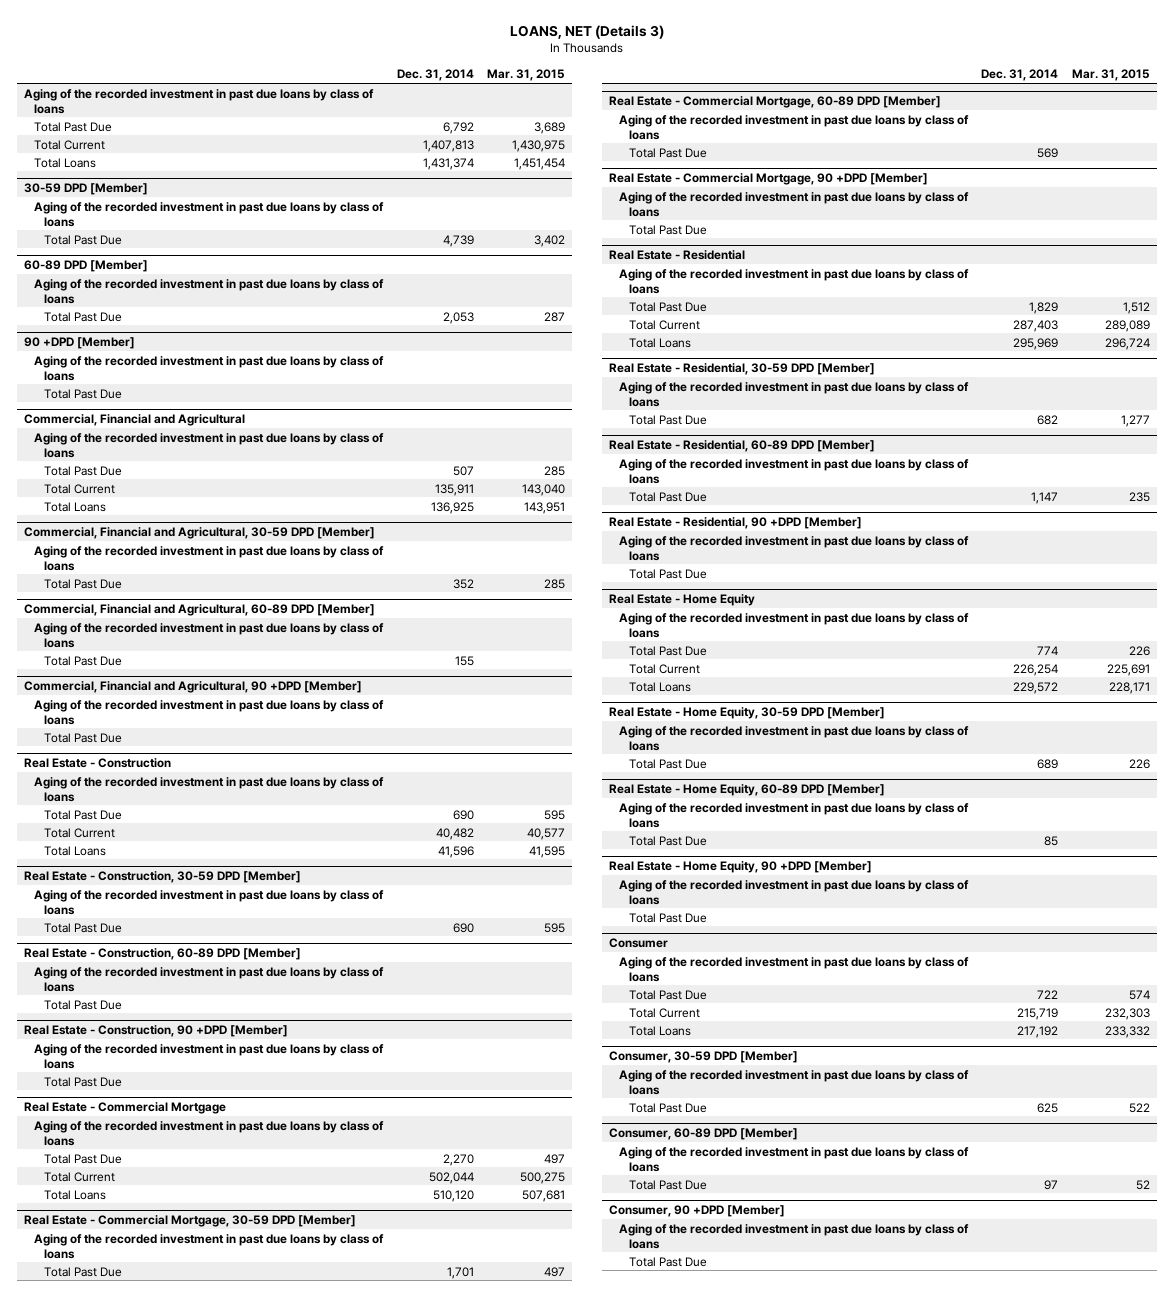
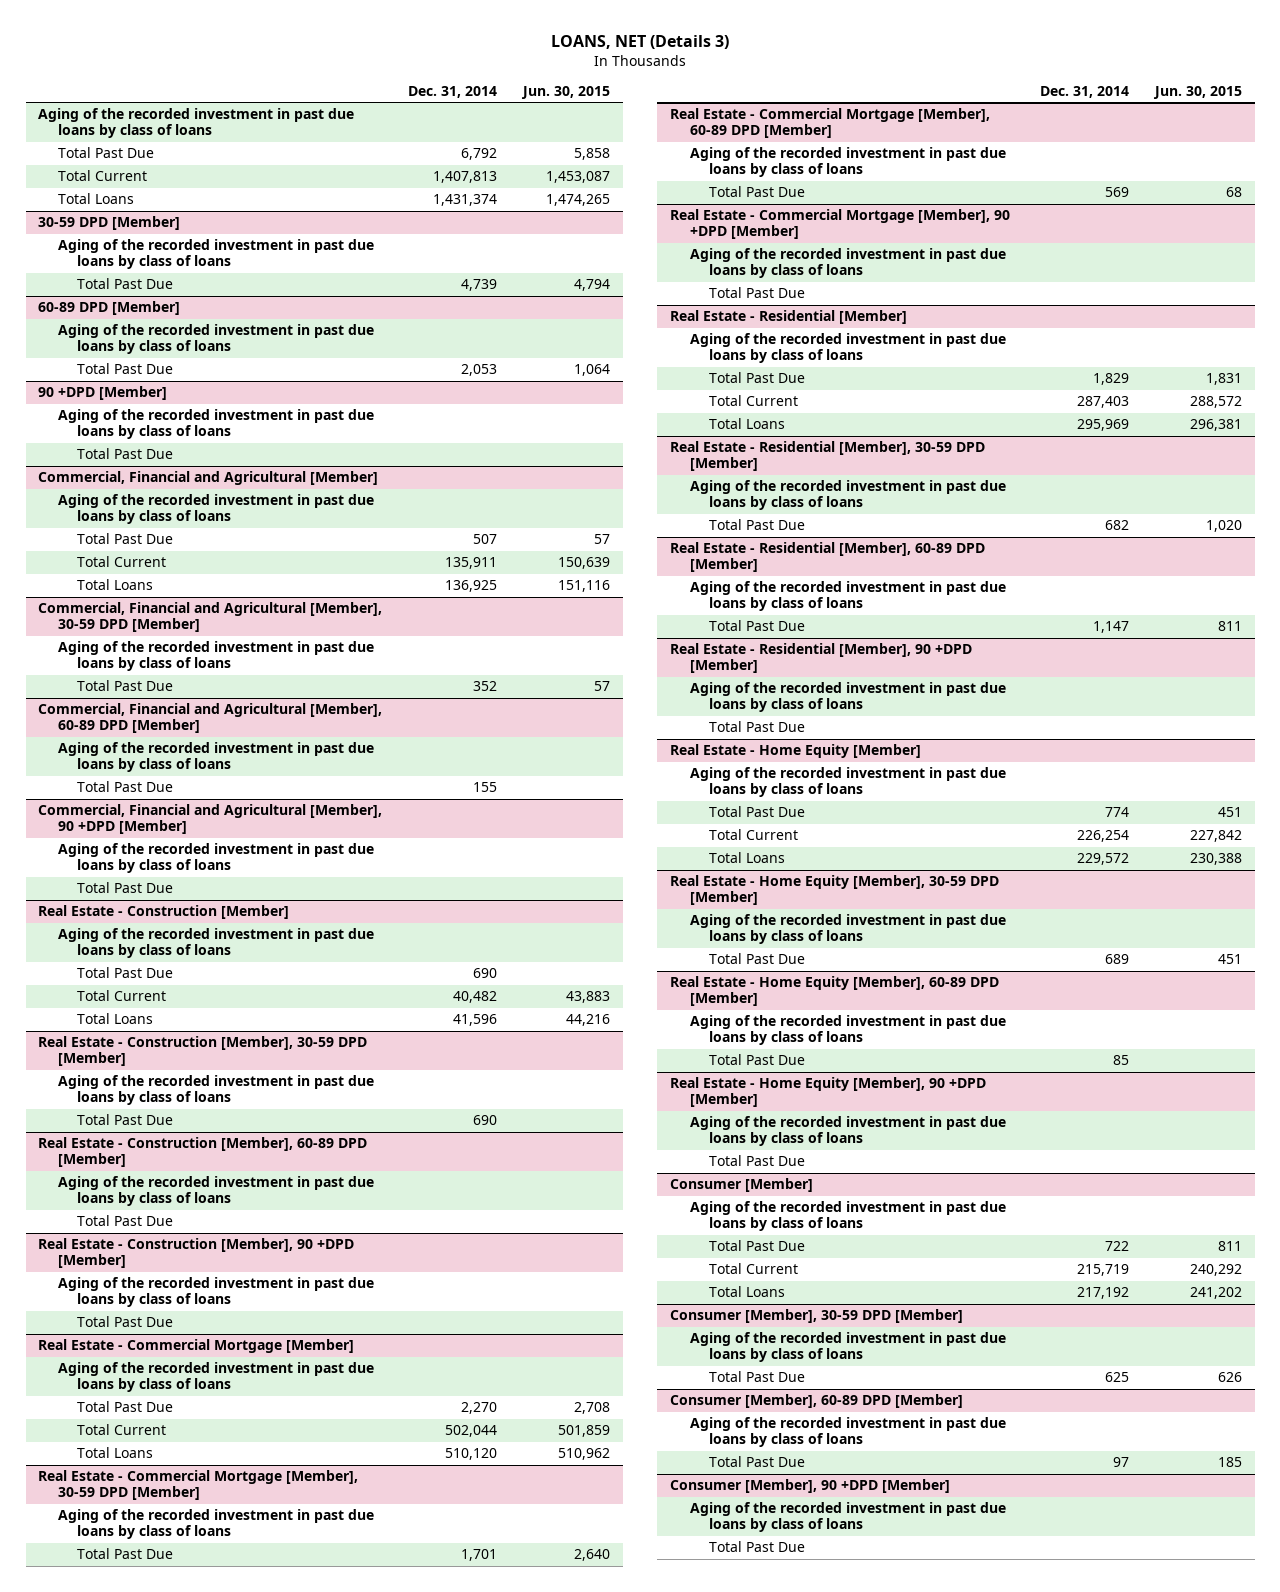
- | Dec. 31, 2014 | Mar. 31, 2015
+ | Dec. 31, 2014 | Jun. 30, 2015
- Commercial, Financial and Agricultural
+ Commercial, Financial and Agricultural [Member]
- Commercial, Financial and Agricultural, 30-59 DPD [Member]
+ Commercial, Financial and Agricultural [Member], 30-59 DPD [Member]
- Commercial, Financial and Agricultural, 60-89 DPD [Member]
+ Commercial, Financial and Agricultural [Member], 60-89 DPD [Member]
- Commercial, Financial and Agricultural, 90 +DPD [Member]
+ Commercial, Financial and Agricultural [Member], 90 +DPD [Member]
- Real Estate - Construction
+ Real Estate - Construction [Member]
- Real Estate - Construction, 30-59 DPD [Member]
+ Real Estate - Construction [Member], 30-59 DPD [Member]
- Real Estate - Construction, 60-89 DPD [Member]
+ Real Estate - Construction [Member], 60-89 DPD [Member]
- Real Estate - Construction, 90 +DPD [Member]
+ Real Estate - Construction [Member], 90 +DPD [Member]
- Real Estate - Commercial Mortgage
+ Real Estate - Commercial Mortgage [Member]
- Real Estate - Commercial Mortgage, 30-59 DPD [Member]
+ Real Estate - Commercial Mortgage [Member], 30-59 DPD [Member]
- Real Estate - Commercial Mortgage, 60-89 DPD [Member]
+ Real Estate - Commercial Mortgage [Member], 60-89 DPD [Member]
- Real Estate - Commercial Mortgage, 90 +DPD [Member]
+ Real Estate - Commercial Mortgage [Member], 90 +DPD [Member]
- Real Estate - Residential
+ Real Estate - Residential [Member]
- Real Estate - Residential, 30-59 DPD [Member]
+ Real Estate - Residential [Member], 30-59 DPD [Member]
- Real Estate - Residential, 60-89 DPD [Member]
+ Real Estate - Residential [Member], 60-89 DPD [Member]
- Real Estate - Residential, 90 +DPD [Member]
+ Real Estate - Residential [Member], 90 +DPD [Member]
- Real Estate - Home Equity
+ Real Estate - Home Equity [Member]
- Real Estate - Home Equity, 30-59 DPD [Member]
+ Real Estate - Home Equity [Member], 30-59 DPD [Member]
- Real Estate - Home Equity, 60-89 DPD [Member]
+ Real Estate - Home Equity [Member], 60-89 DPD [Member]
- Real Estate - Home Equity, 90 +DPD [Member]
+ Real Estate - Home Equity [Member], 90 +DPD [Member]
- Consumer
+ Consumer [Member]
- Consumer, 30-59 DPD [Member]
+ Consumer [Member], 30-59 DPD [Member]
- Consumer, 60-89 DPD [Member]
+ Consumer [Member], 60-89 DPD [Member]
- Consumer, 90 +DPD [Member]
+ Consumer [Member], 90 +DPD [Member]

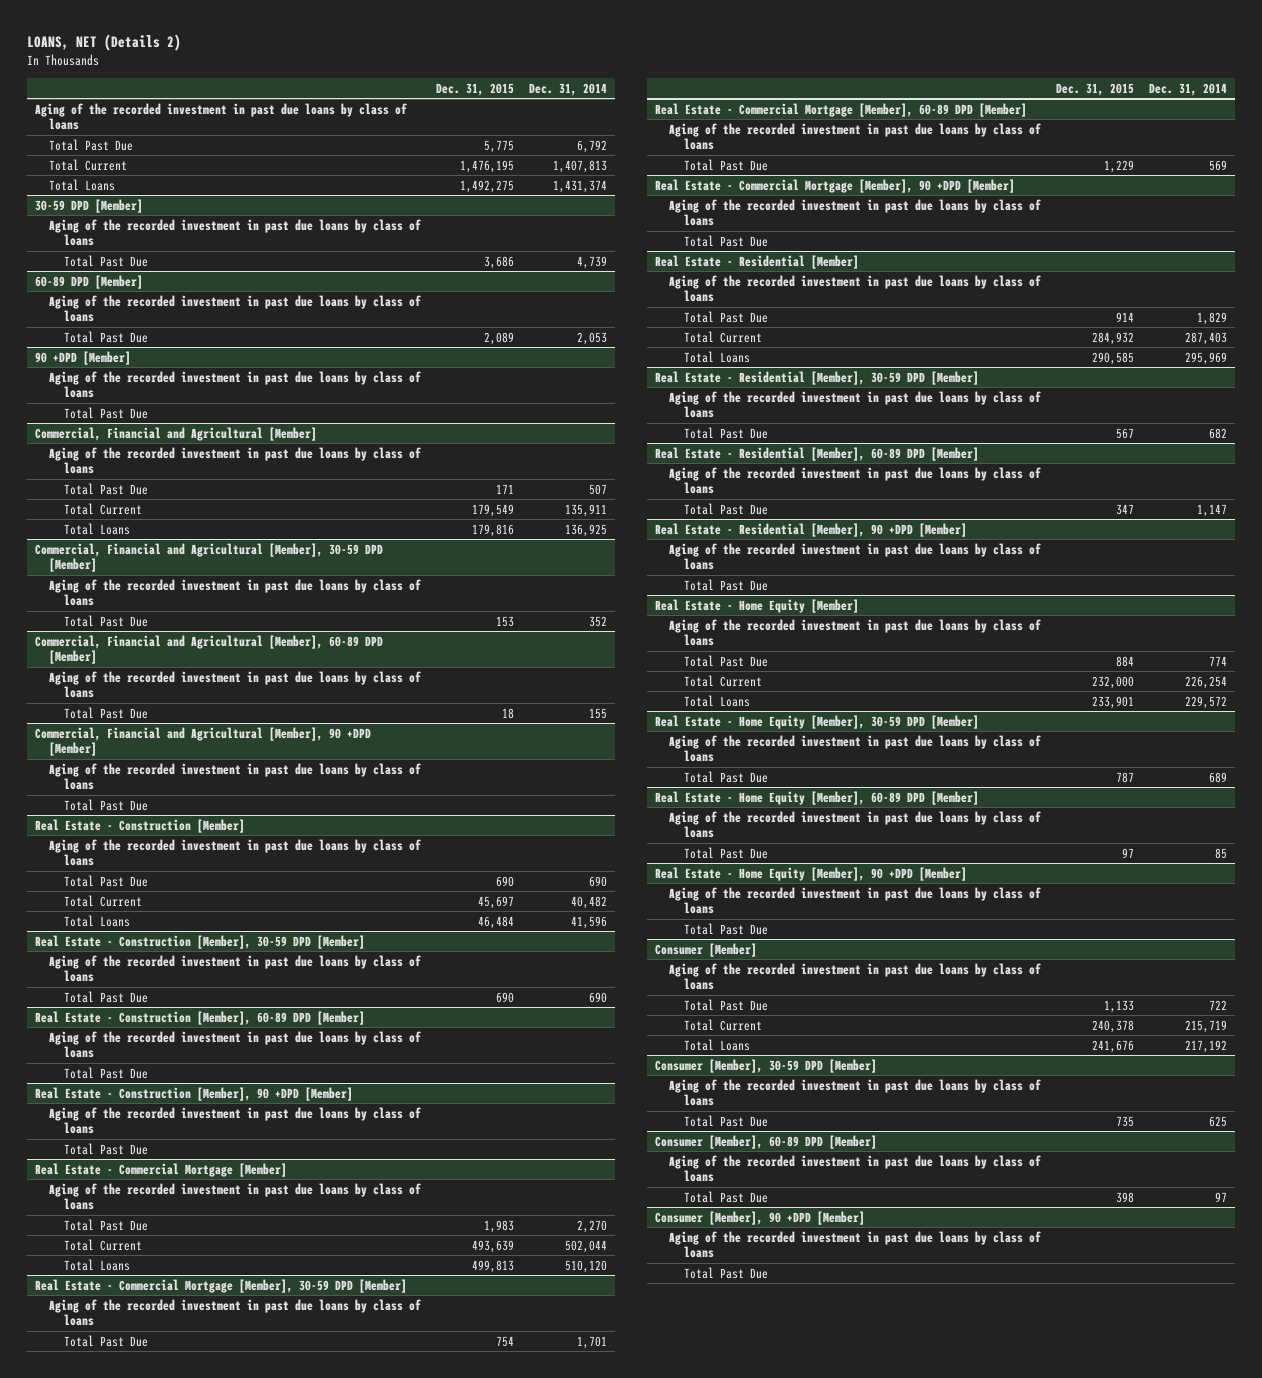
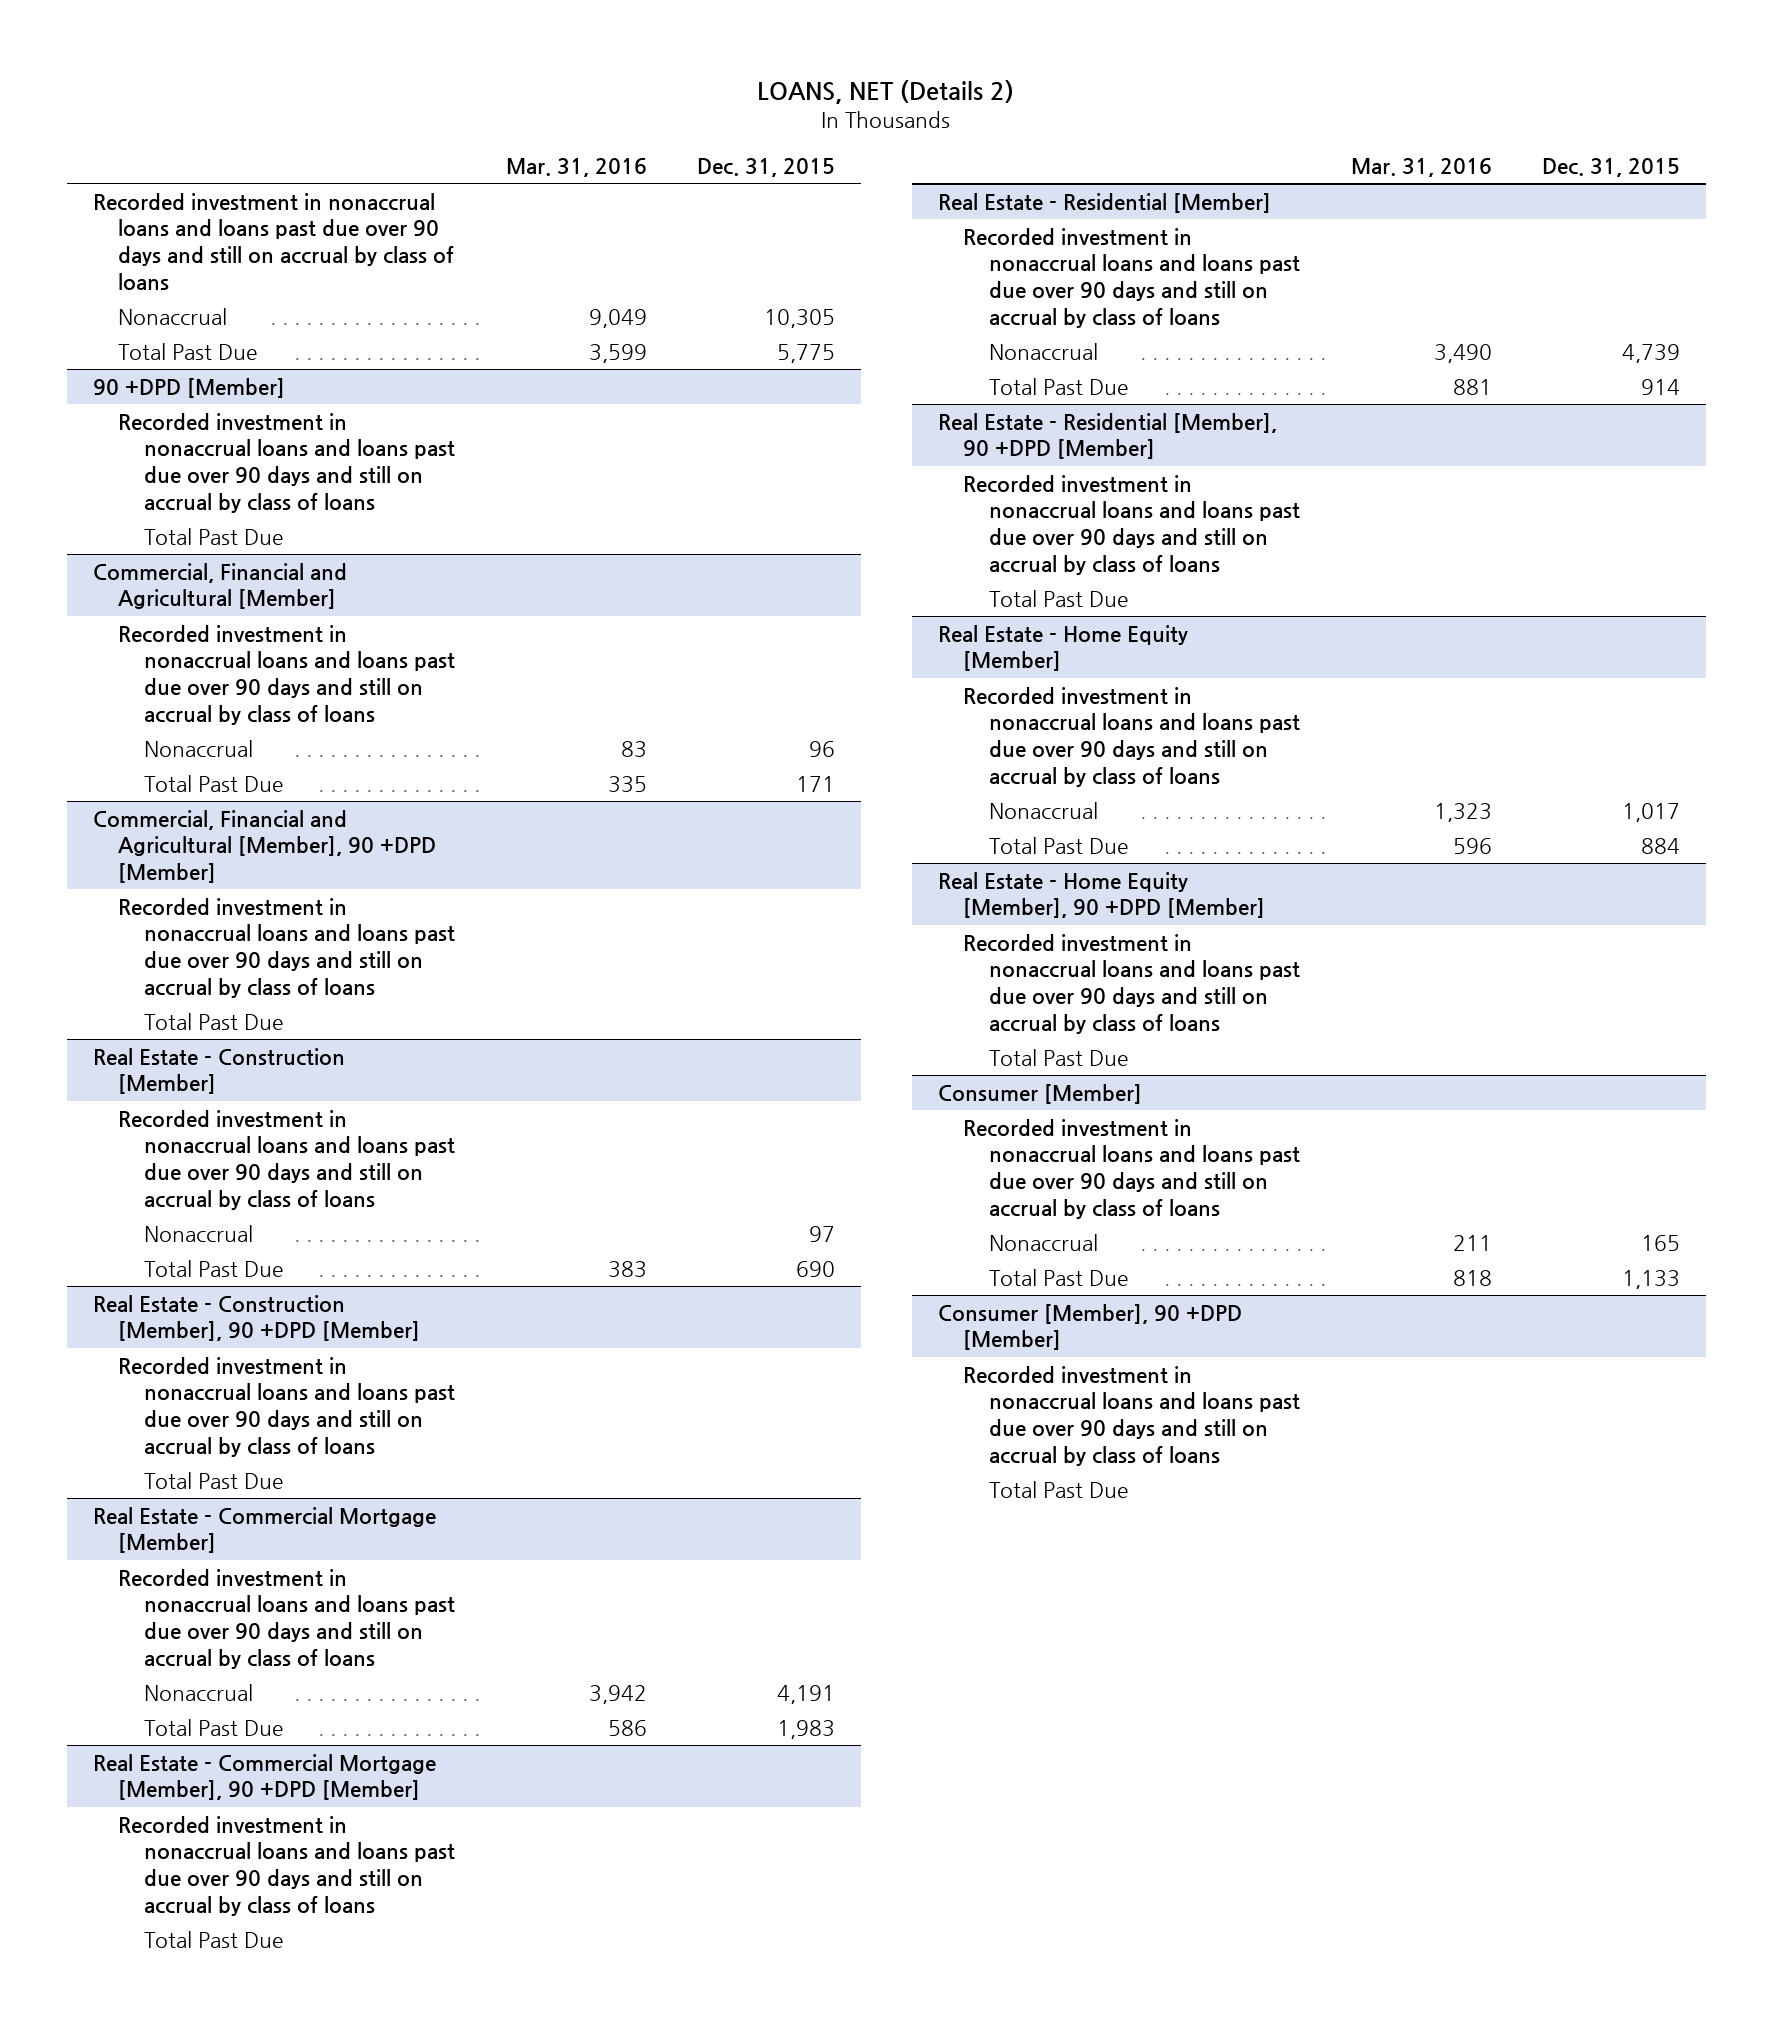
- | Dec. 31, 2015 | Dec. 31, 2014
+ | Mar. 31, 2016 | Dec. 31, 2015
- Aging of the recorded investment in past due loans by class of loans
+ Recorded investment in nonaccrual loans and loans past due over 90 days and still on accrual by class of loans
+ Nonaccrual | 9,049 | 10,305
- Total Current | 1,476,195 | 1,407,813
- Total Loans | 1,492,275 | 1,431,374
- 30-59 DPD [Member]
- Aging of the recorded investment in past due loans by class of loans
- Total Past Due | 3,686 | 4,739
- 60-89 DPD [Member]
- Aging of the recorded investment in past due loans by class of loans
- Total Past Due | 2,089 | 2,053
@ 90 +DPD [Member]
- Aging of the recorded investment in past due loans by class of loans
+ Recorded investment in nonaccrual loans and loans past due over 90 days and still on accrual by class of loans
@ Commercial, Financial and Agricultural [Member]
- Aging of the recorded investment in past due loans by class of loans
+ Recorded investment in nonaccrual loans and loans past due over 90 days and still on accrual by class of loans
+ Nonaccrual | 83 | 96
- Total Current | 179,549 | 135,911
- Total Loans | 179,816 | 136,925
- Commercial, Financial and Agricultural [Member], 30-59 DPD [Member]
- Aging of the recorded investment in past due loans by class of loans
- Total Past Due | 153 | 352
- Commercial, Financial and Agricultural [Member], 60-89 DPD [Member]
- Aging of the recorded investment in past due loans by class of loans
- Total Past Due | 18 | 155
@ Commercial, Financial and Agricultural [Member], 90 +DPD [Member]
- Aging of the recorded investment in past due loans by class of loans
+ Recorded investment in nonaccrual loans and loans past due over 90 days and still on accrual by class of loans
@ Real Estate - Construction [Member]
- Aging of the recorded investment in past due loans by class of loans
- Total Past Due | 690 | 690
- Total Current | 45,697 | 40,482
- Total Loans | 46,484 | 41,596
- Real Estate - Construction [Member], 30-59 DPD [Member]
- Aging of the recorded investment in past due loans by class of loans
@ Real Estate - Construction [Member]
+ Recorded investment in nonaccrual loans and loans past due over 90 days and still on accrual by class of loans
+ Nonaccrual | | 97
- Real Estate - Construction [Member], 60-89 DPD [Member]
- Aging of the recorded investment in past due loans by class of loans
- Total Past Due
@ Real Estate - Construction [Member], 90 +DPD [Member]
- Aging of the recorded investment in past due loans by class of loans
+ Recorded investment in nonaccrual loans and loans past due over 90 days and still on accrual by class of loans
@ Real Estate - Commercial Mortgage [Member]
- Aging of the recorded investment in past due loans by class of loans
+ Recorded investment in nonaccrual loans and loans past due over 90 days and still on accrual by class of loans
+ Nonaccrual | 3,942 | 4,191
- Total Current | 493,639 | 502,044
- Total Loans | 499,813 | 510,120
- Real Estate - Commercial Mortgage [Member], 30-59 DPD [Member]
- Aging of the recorded investment in past due loans by class of loans
- Total Past Due | 754 | 1,701
- Real Estate - Commercial Mortgage [Member], 60-89 DPD [Member]
- Aging of the recorded investment in past due loans by class of loans
- Total Past Due | 1,229 | 569
@ Real Estate - Commercial Mortgage [Member], 90 +DPD [Member]
- Aging of the recorded investment in past due loans by class of loans
+ Recorded investment in nonaccrual loans and loans past due over 90 days and still on accrual by class of loans
@ Real Estate - Residential [Member]
- Aging of the recorded investment in past due loans by class of loans
+ Recorded investment in nonaccrual loans and loans past due over 90 days and still on accrual by class of loans
+ Nonaccrual | 3,490 | 4,739
- Total Current | 284,932 | 287,403
- Total Loans | 290,585 | 295,969
- Real Estate - Residential [Member], 30-59 DPD [Member]
- Aging of the recorded investment in past due loans by class of loans
- Total Past Due | 567 | 682
- Real Estate - Residential [Member], 60-89 DPD [Member]
- Aging of the recorded investment in past due loans by class of loans
- Total Past Due | 347 | 1,147
@ Real Estate - Residential [Member], 90 +DPD [Member]
- Aging of the recorded investment in past due loans by class of loans
+ Recorded investment in nonaccrual loans and loans past due over 90 days and still on accrual by class of loans
@ Real Estate - Home Equity [Member]
- Aging of the recorded investment in past due loans by class of loans
+ Recorded investment in nonaccrual loans and loans past due over 90 days and still on accrual by class of loans
+ Nonaccrual | 1,323 | 1,017
- Total Current | 232,000 | 226,254
- Total Loans | 233,901 | 229,572
- Real Estate - Home Equity [Member], 30-59 DPD [Member]
- Aging of the recorded investment in past due loans by class of loans
- Total Past Due | 787 | 689
- Real Estate - Home Equity [Member], 60-89 DPD [Member]
- Aging of the recorded investment in past due loans by class of loans
- Total Past Due | 97 | 85
@ Real Estate - Home Equity [Member], 90 +DPD [Member]
- Aging of the recorded investment in past due loans by class of loans
+ Recorded investment in nonaccrual loans and loans past due over 90 days and still on accrual by class of loans
@ Consumer [Member]
- Aging of the recorded investment in past due loans by class of loans
+ Recorded investment in nonaccrual loans and loans past due over 90 days and still on accrual by class of loans
+ Nonaccrual | 211 | 165
- Total Current | 240,378 | 215,719
- Total Loans | 241,676 | 217,192
- Consumer [Member], 30-59 DPD [Member]
- Aging of the recorded investment in past due loans by class of loans
- Total Past Due | 735 | 625
- Consumer [Member], 60-89 DPD [Member]
- Aging of the recorded investment in past due loans by class of loans
- Total Past Due | 398 | 97
@ Consumer [Member], 90 +DPD [Member]
- Aging of the recorded investment in past due loans by class of loans
+ Recorded investment in nonaccrual loans and loans past due over 90 days and still on accrual by class of loans

